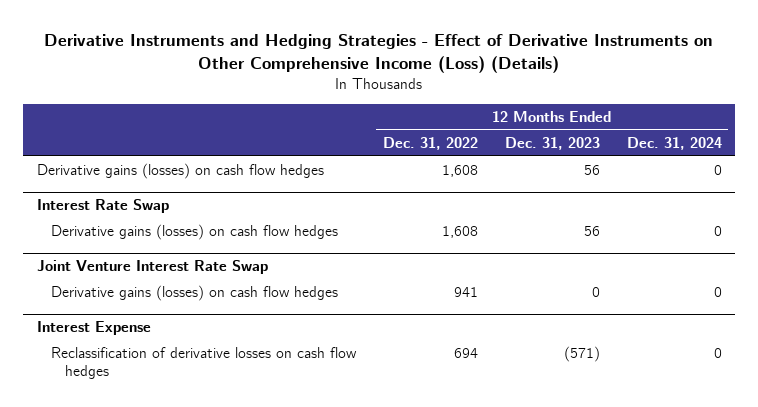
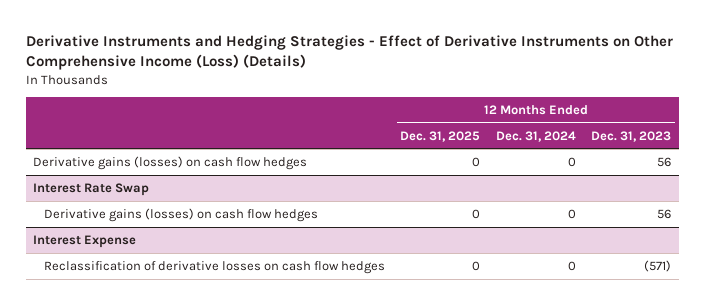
- | 12 Months Ended Dec. 31, 2022 | 12 Months Ended Dec. 31, 2023 | 12 Months Ended Dec. 31, 2024
+ | 12 Months Ended Dec. 31, 2025 | 12 Months Ended Dec. 31, 2024 | 12 Months Ended Dec. 31, 2023
- Joint Venture Interest Rate Swap
- Derivative gains (losses) on cash flow hedges | 941 | 0 | 0

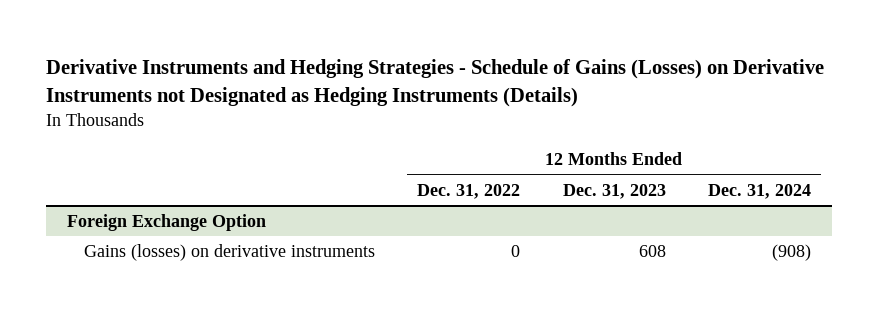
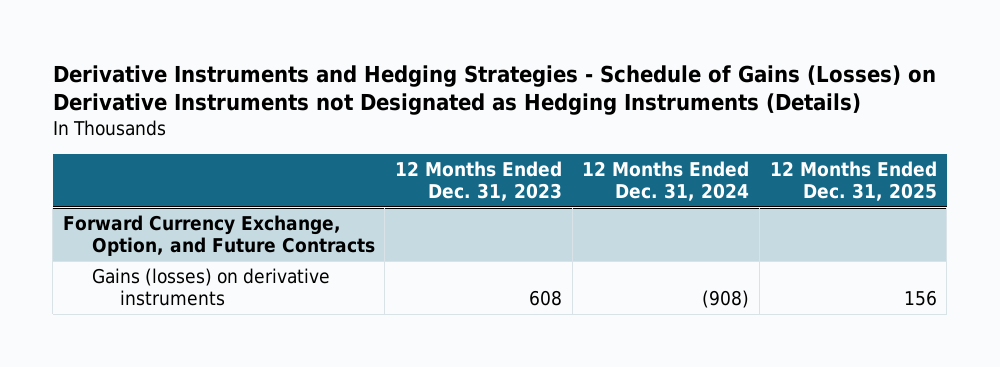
- | 12 Months Ended Dec. 31, 2022 | 12 Months Ended Dec. 31, 2023 | 12 Months Ended Dec. 31, 2024
+ | 12 Months Ended Dec. 31, 2023 | 12 Months Ended Dec. 31, 2024 | 12 Months Ended Dec. 31, 2025
- Foreign Exchange Option
+ Forward Currency Exchange, Option, and Future Contracts

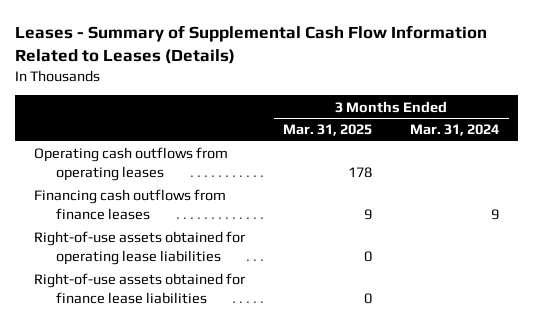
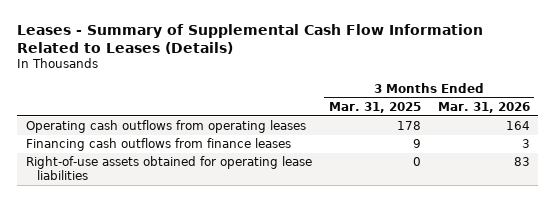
- | 3 Months Ended Mar. 31, 2025 | 3 Months Ended Mar. 31, 2024
+ | 3 Months Ended Mar. 31, 2025 | 3 Months Ended Mar. 31, 2026
- Right-of-use assets obtained for finance lease liabilities | 0 |

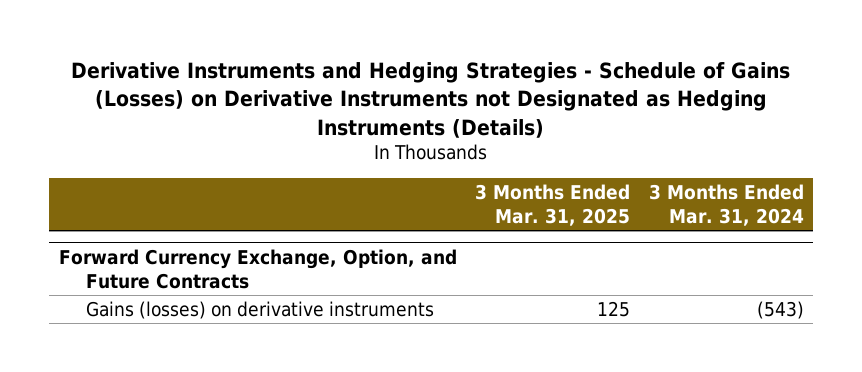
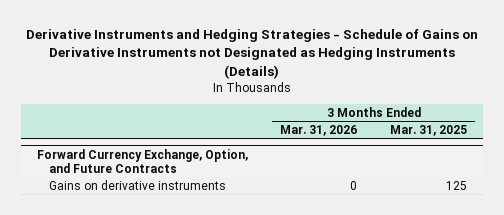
- Derivative Instruments and Hedging Strategies - Schedule of Gains (Losses) on Derivative Instruments not Designated as Hedging Instruments (Details)
+ Derivative Instruments and Hedging Strategies - Schedule of Gains on Derivative Instruments not Designated as Hedging Instruments (Details)
- | 3 Months Ended Mar. 31, 2025 | 3 Months Ended Mar. 31, 2024
+ | 3 Months Ended Mar. 31, 2026 | 3 Months Ended Mar. 31, 2025
@ Forward Currency Exchange, Option, and Future Contracts
- Gains (losses) on derivative instruments | 125 | (543)
+ Gains on derivative instruments | 0 | 125

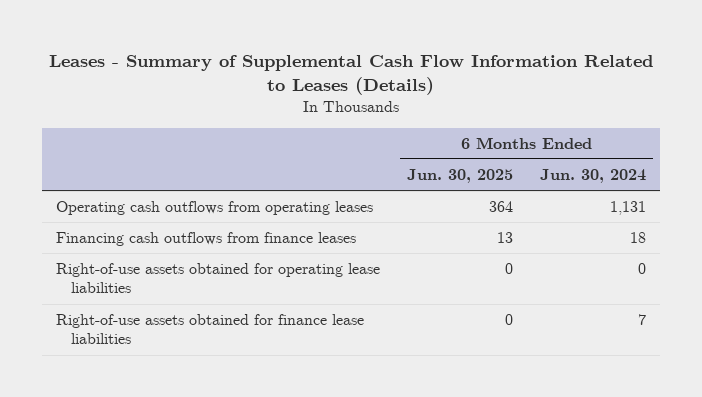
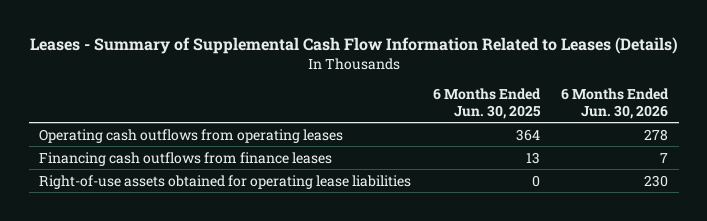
- | 6 Months Ended Jun. 30, 2025 | 6 Months Ended Jun. 30, 2024
+ | 6 Months Ended Jun. 30, 2025 | 6 Months Ended Jun. 30, 2026
- Right-of-use assets obtained for finance lease liabilities | 0 | 7

